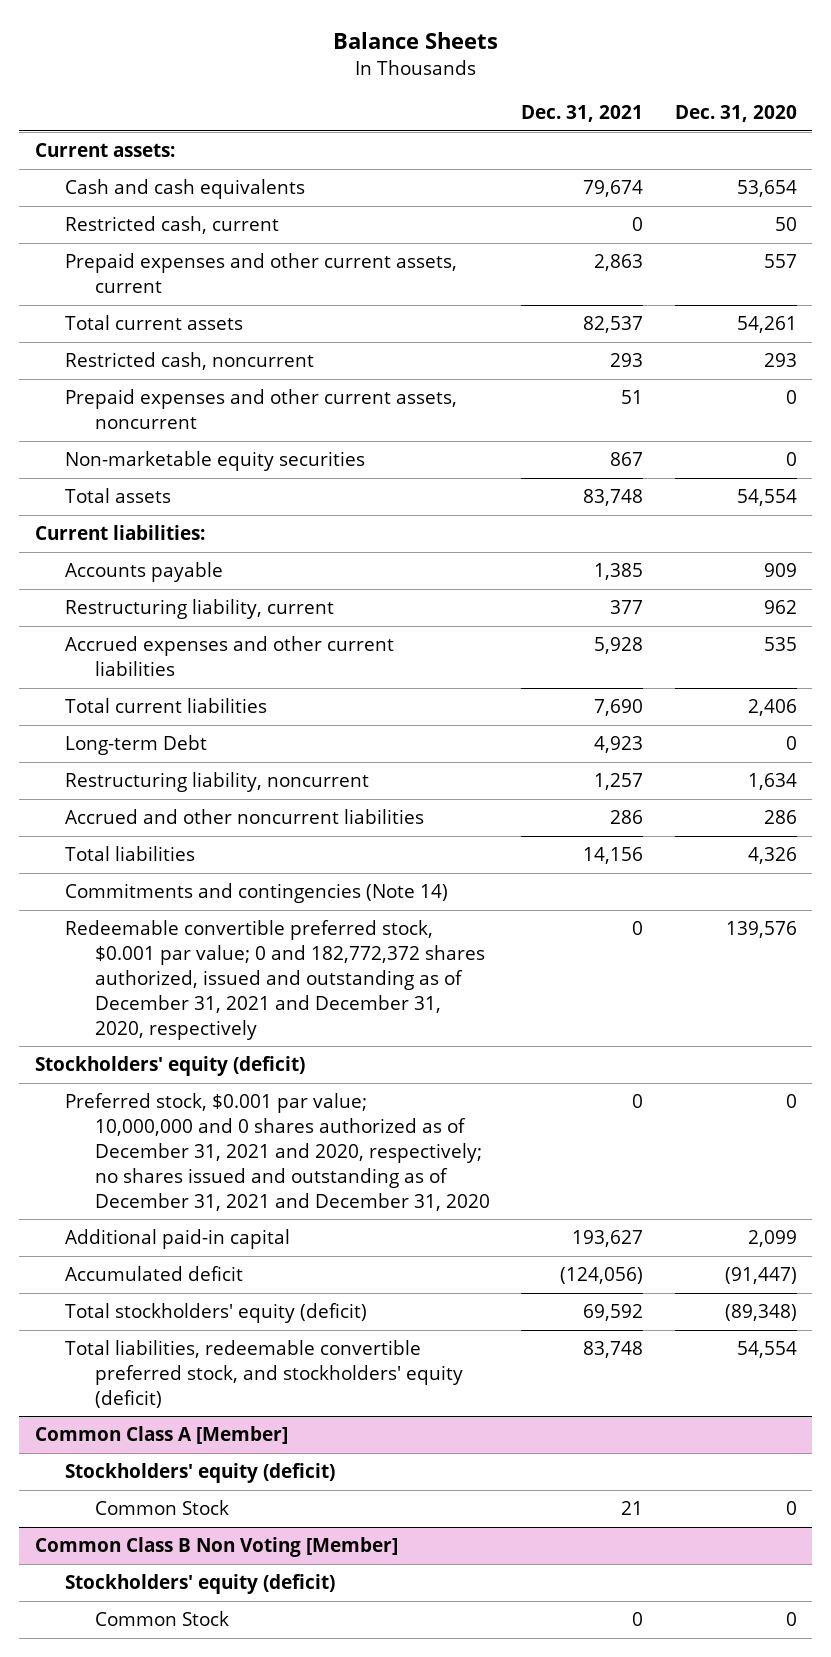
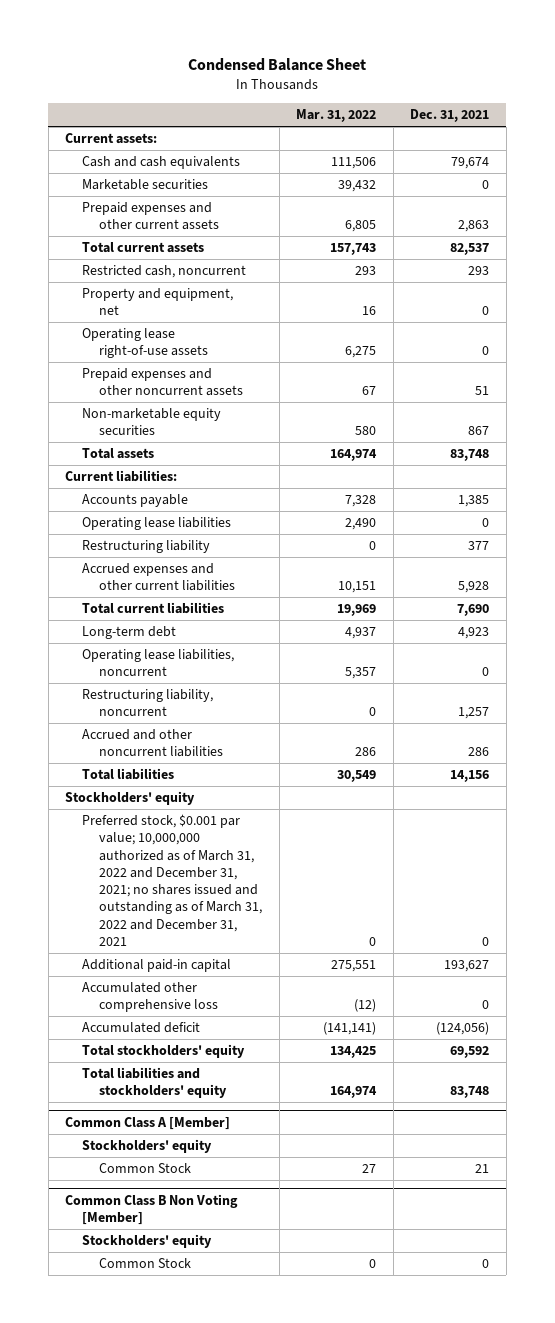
- Balance Sheets
+ Condensed Balance Sheet
- | Dec. 31, 2021 | Dec. 31, 2020
+ | Mar. 31, 2022 | Dec. 31, 2021
- Restricted cash, current | 0 | 50
- Prepaid expenses and other current assets, current | 2,863 | 557
+ Marketable securities | 39,432 | 0
+ Prepaid expenses and other current assets | 6,805 | 2,863
- Prepaid expenses and other current assets, noncurrent | 51 | 0
+ Property and equipment, net | 16 | 0
+ Operating lease right-of-use assets | 6,275 | 0
+ Prepaid expenses and other noncurrent assets | 67 | 51
- Restructuring liability, current | 377 | 962
+ Operating lease liabilities | 2,490 | 0
+ Restructuring liability | 0 | 377
- Long-term Debt | 4,923 | 0
+ Long-term debt | 4,937 | 4,923
+ Operating lease liabilities, noncurrent | 5,357 | 0
- Commitments and contingencies (Note 14)
- Redeemable convertible preferred stock, $0.001 par value; 0 and 182,772,372 shares authorized, issued and outstanding as of December 31, 2021 and December 31, 2020, respectively | 0 | 139,576
- Stockholders' equity (deficit)
- Preferred stock, $0.001 par value; 10,000,000 and 0 shares authorized as of December 31, 2021 and 2020, respectively; no shares issued and outstanding as of December 31, 2021 and December 31, 2020 | 0 | 0
+ Stockholders' equity
+ Preferred stock, $0.001 par value; 10,000,000 authorized as of March 31, 2022 and December 31, 2021; no shares issued and outstanding as of March 31, 2022 and December 31, 2021 | 0 | 0
+ Accumulated other comprehensive loss | (12) | 0
- Total stockholders' equity (deficit) | 69,592 | (89,348)
- Total liabilities, redeemable convertible preferred stock, and stockholders' equity (deficit) | 83,748 | 54,554
+ Total stockholders' equity | 134,425 | 69,592
+ Total liabilities and stockholders' equity | 164,974 | 83,748
@ Common Class A [Member]
- Stockholders' equity (deficit)
+ Stockholders' equity
@ Common Class B Non Voting [Member]
- Stockholders' equity (deficit)
+ Stockholders' equity

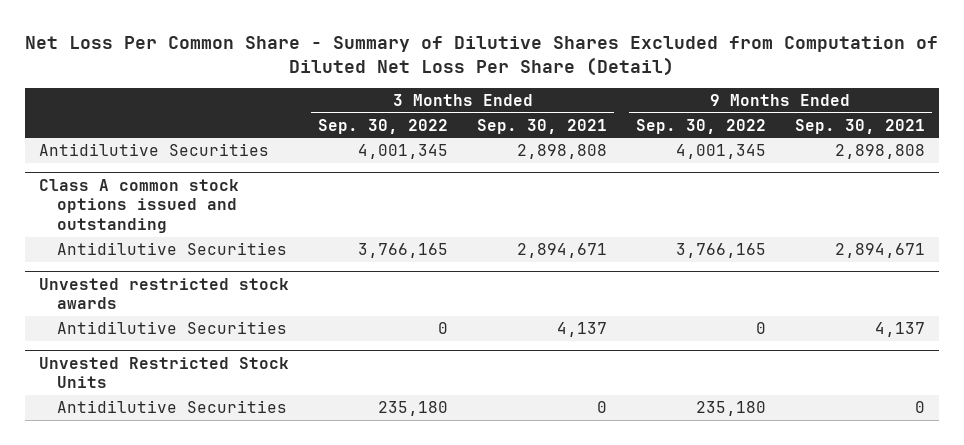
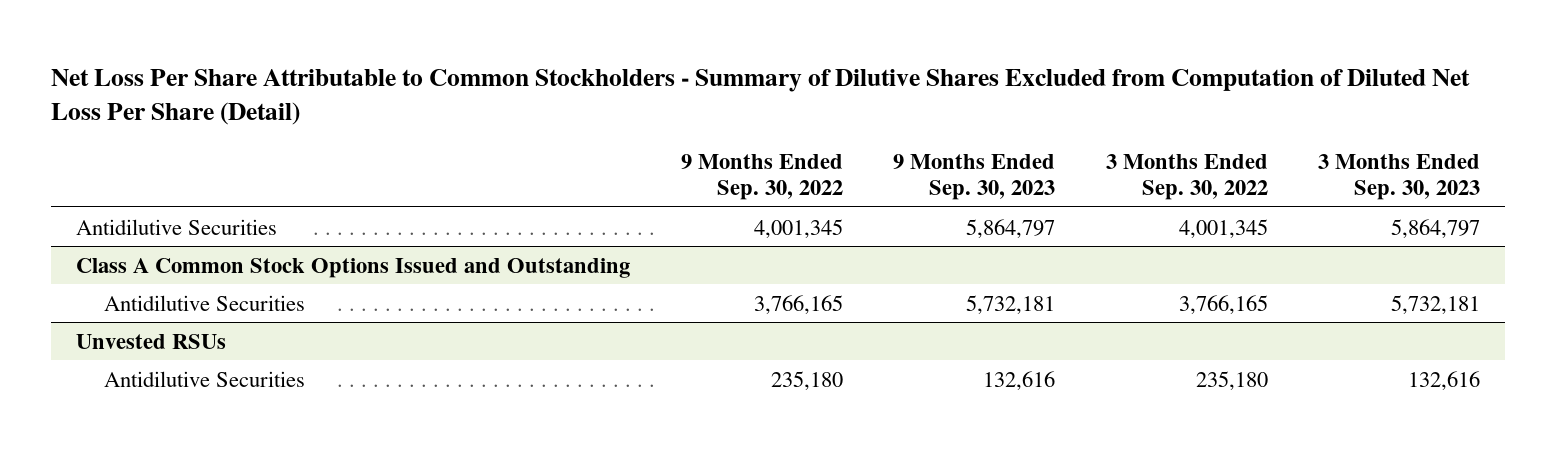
- Net Loss Per Common Share - Summary of Dilutive Shares Excluded from Computation of Diluted Net Loss Per Share (Detail)
+ Net Loss Per Share Attributable to Common Stockholders - Summary of Dilutive Shares Excluded from Computation of Diluted Net Loss Per Share (Detail)
- | 3 Months Ended Sep. 30, 2022 | 3 Months Ended Sep. 30, 2021 | 9 Months Ended Sep. 30, 2022 | 9 Months Ended Sep. 30, 2021
+ | 9 Months Ended Sep. 30, 2022 | 9 Months Ended Sep. 30, 2023 | 3 Months Ended Sep. 30, 2022 | 3 Months Ended Sep. 30, 2023
- Class A common stock options issued and outstanding
+ Class A Common Stock Options Issued and Outstanding
- Unvested restricted stock awards
- Antidilutive Securities | 0 | 4,137 | 0 | 4,137
- Unvested Restricted Stock Units
+ Unvested RSUs

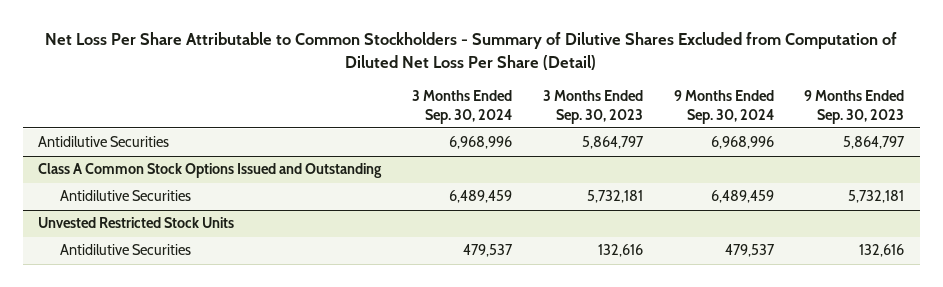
- | 9 Months Ended Sep. 30, 2022 | 9 Months Ended Sep. 30, 2023 | 3 Months Ended Sep. 30, 2022 | 3 Months Ended Sep. 30, 2023
+ | 3 Months Ended Sep. 30, 2024 | 3 Months Ended Sep. 30, 2023 | 9 Months Ended Sep. 30, 2024 | 9 Months Ended Sep. 30, 2023
- Unvested RSUs
+ Unvested Restricted Stock Units

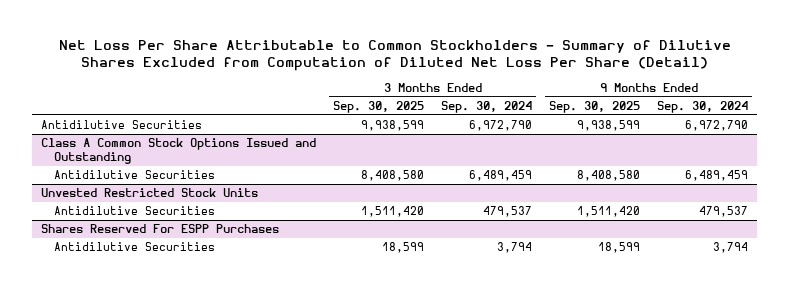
- | 3 Months Ended Sep. 30, 2024 | 3 Months Ended Sep. 30, 2023 | 9 Months Ended Sep. 30, 2024 | 9 Months Ended Sep. 30, 2023
+ | 3 Months Ended Sep. 30, 2025 | 3 Months Ended Sep. 30, 2024 | 9 Months Ended Sep. 30, 2025 | 9 Months Ended Sep. 30, 2024
- Antidilutive Securities | 6,968,996 | 5,864,797 | 6,968,996 | 5,864,797
+ Antidilutive Securities | 9,938,599 | 6,972,790 | 9,938,599 | 6,972,790
+ Shares Reserved For ESPP Purchases
+ Antidilutive Securities | 18,599 | 3,794 | 18,599 | 3,794

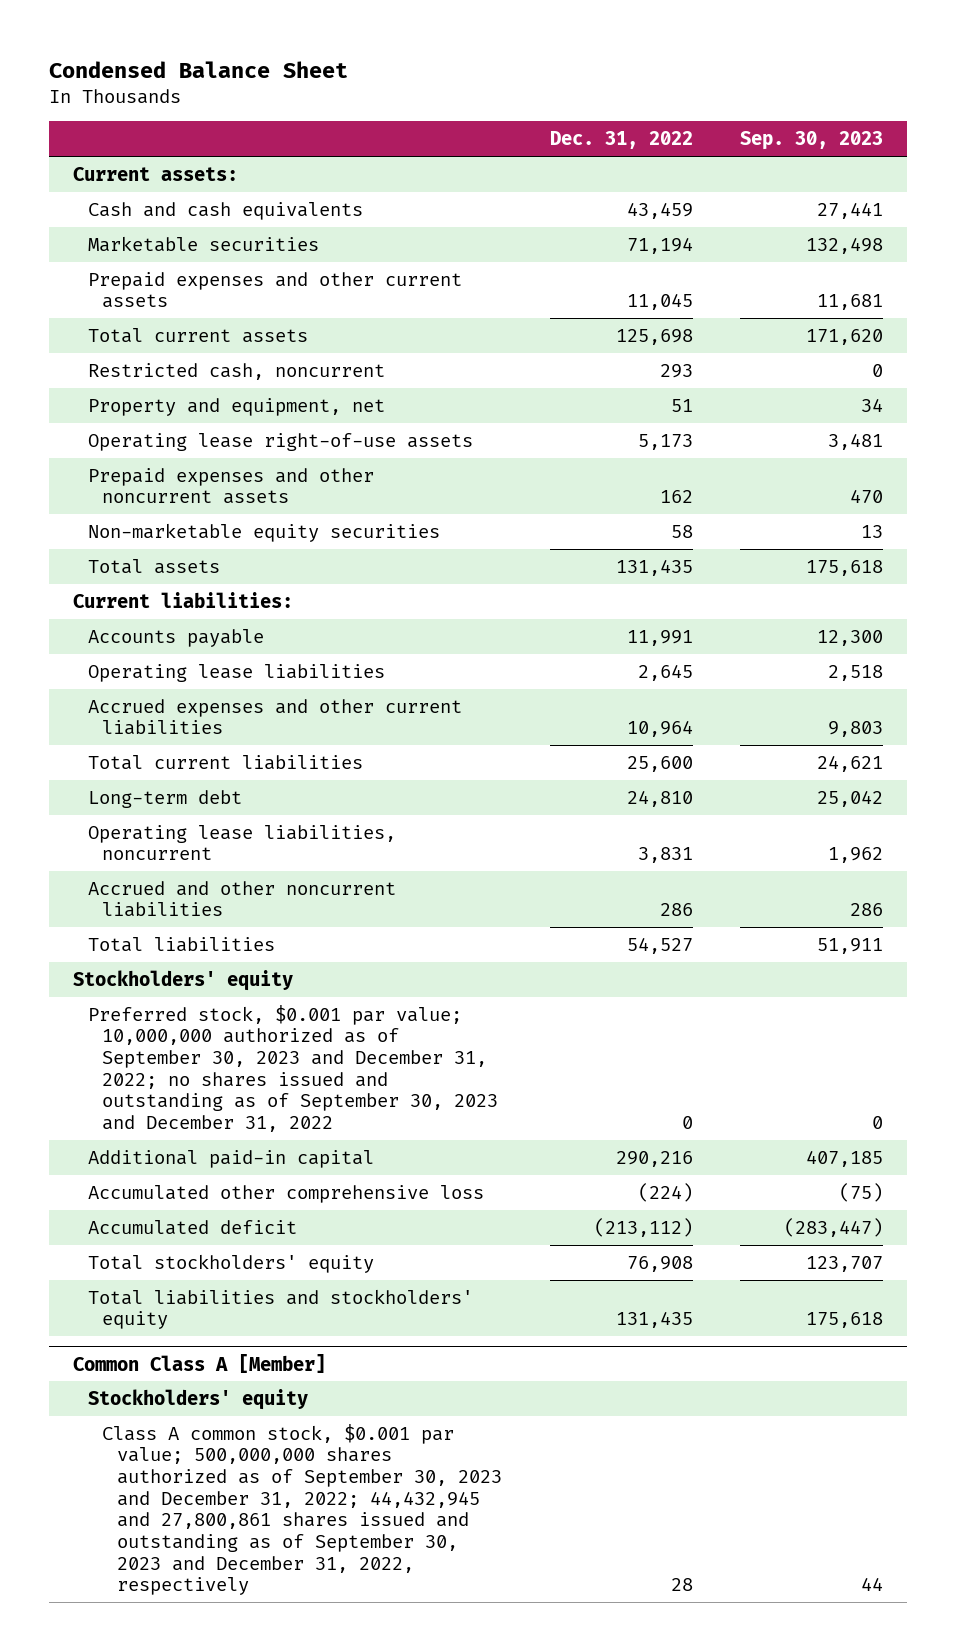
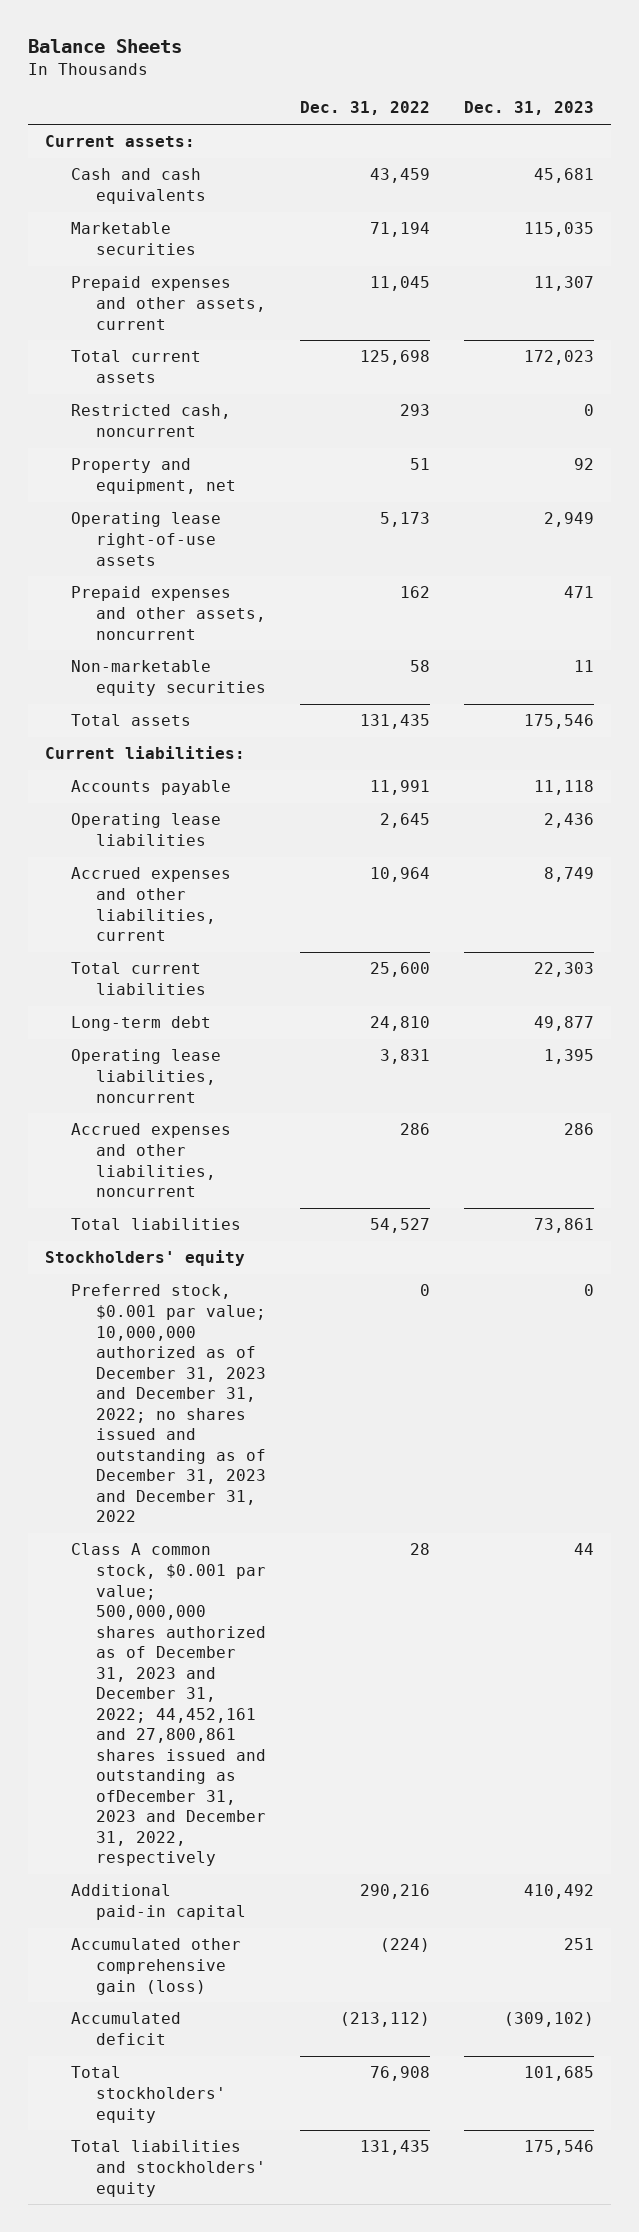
- Condensed Balance Sheet
+ Balance Sheets
- | Dec. 31, 2022 | Sep. 30, 2023
+ | Dec. 31, 2022 | Dec. 31, 2023
- Prepaid expenses and other current assets | 11,045 | 11,681
+ Prepaid expenses and other assets, current | 11,045 | 11,307
- Prepaid expenses and other noncurrent assets | 162 | 470
+ Prepaid expenses and other assets, noncurrent | 162 | 471
- Accrued expenses and other current liabilities | 10,964 | 9,803
+ Accrued expenses and other liabilities, current | 10,964 | 8,749
- Accrued and other noncurrent liabilities | 286 | 286
+ Accrued expenses and other liabilities, noncurrent | 286 | 286
- Preferred stock, $0.001 par value; 10,000,000 authorized as of September 30, 2023 and December 31, 2022; no shares issued and outstanding as of September 30, 2023 and December 31, 2022 | 0 | 0
+ Preferred stock, $0.001 par value; 10,000,000 authorized as of December 31, 2023 and December 31, 2022; no shares issued and outstanding as of December 31, 2023 and December 31, 2022 | 0 | 0
+ Class A common stock, $0.001 par value; 500,000,000 shares authorized as of December 31, 2023 and December 31, 2022; 44,452,161 and 27,800,861 shares issued and outstanding as ofDecember 31, 2023 and December 31, 2022, respectively | 28 | 44
- Accumulated other comprehensive loss | (224) | (75)
+ Accumulated other comprehensive gain (loss) | (224) | 251
- Common Class A [Member]
- Stockholders' equity
- Class A common stock, $0.001 par value; 500,000,000 shares authorized as of September 30, 2023 and December 31, 2022; 44,432,945 and 27,800,861 shares issued and outstanding as of September 30, 2023 and December 31, 2022, respectively | 28 | 44

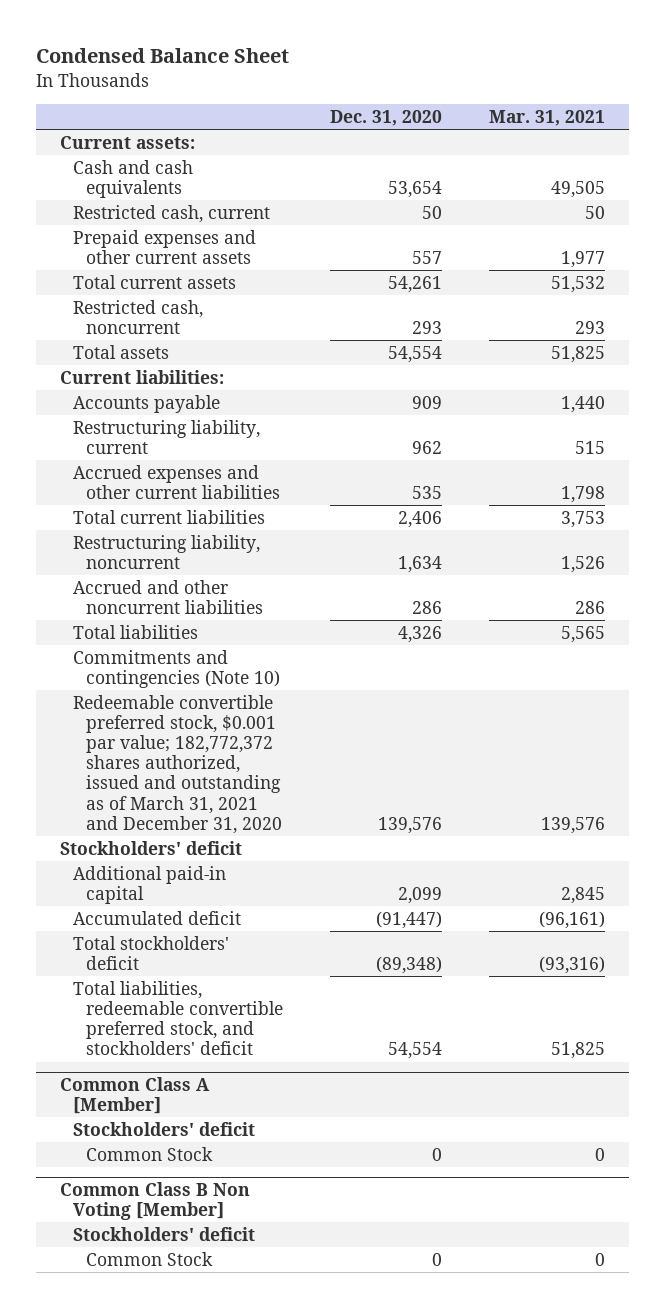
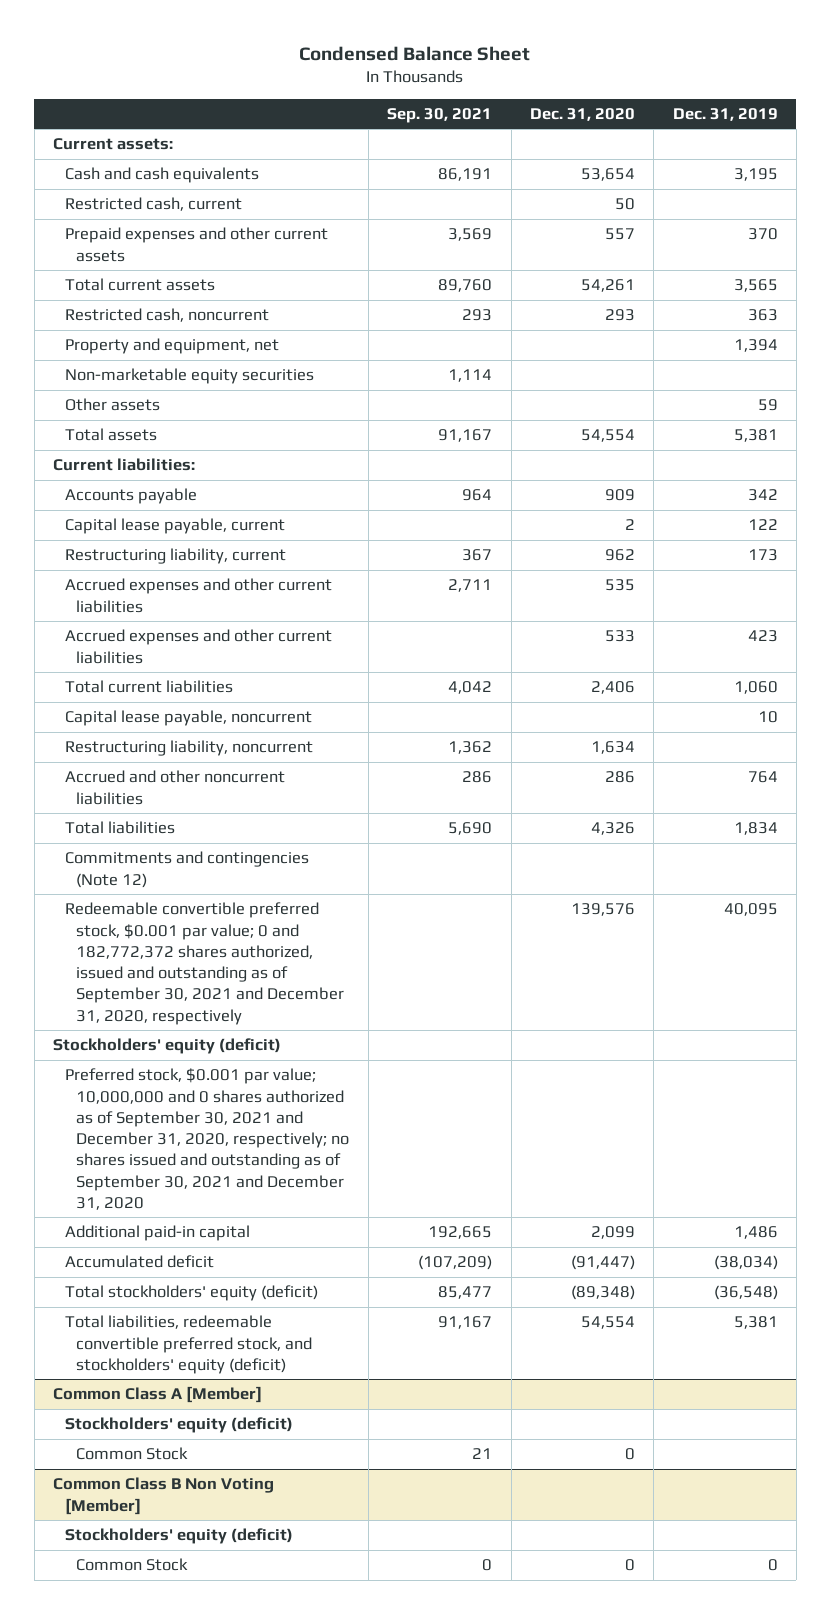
- | Dec. 31, 2020 | Mar. 31, 2021
+ | Sep. 30, 2021 | Dec. 31, 2020 | Dec. 31, 2019
+ Property and equipment, net | | | 1,394
+ Non-marketable equity securities | 1,114 | |
+ Other assets | | | 59
+ Capital lease payable, current | | 2 | 122
+ Accrued expenses and other current liabilities | | 533 | 423
+ Capital lease payable, noncurrent | | | 10
- Commitments and contingencies (Note 10)
- Redeemable convertible preferred stock, $0.001 par value; 182,772,372 shares authorized, issued and outstanding as of March 31, 2021 and December 31, 2020 | 139,576 | 139,576
- Stockholders' deficit
+ Commitments and contingencies (Note 12)
+ Redeemable convertible preferred stock, $0.001 par value; 0 and 182,772,372 shares authorized, issued and outstanding as of September 30, 2021 and December 31, 2020, respectively | | 139,576 | 40,095
+ Stockholders' equity (deficit)
+ Preferred stock, $0.001 par value; 10,000,000 and 0 shares authorized as of September 30, 2021 and December 31, 2020, respectively; no shares issued and outstanding as of September 30, 2021 and December 31, 2020
- Total stockholders' deficit | (89,348) | (93,316)
- Total liabilities, redeemable convertible preferred stock, and stockholders' deficit | 54,554 | 51,825
+ Total stockholders' equity (deficit) | 85,477 | (89,348) | (36,548)
+ Total liabilities, redeemable convertible preferred stock, and stockholders' equity (deficit) | 91,167 | 54,554 | 5,381
@ Common Class A [Member]
- Stockholders' deficit
+ Stockholders' equity (deficit)
@ Common Class B Non Voting [Member]
- Stockholders' deficit
+ Stockholders' equity (deficit)

